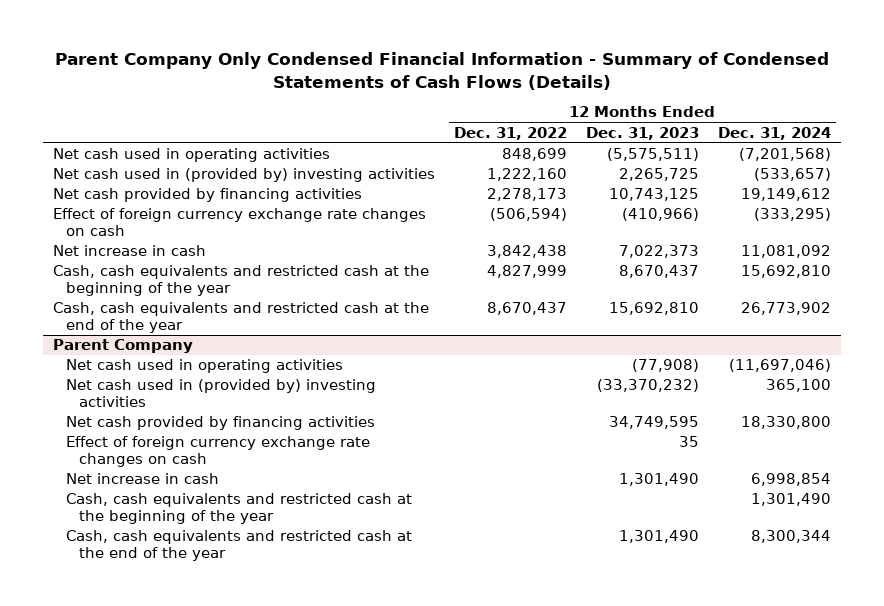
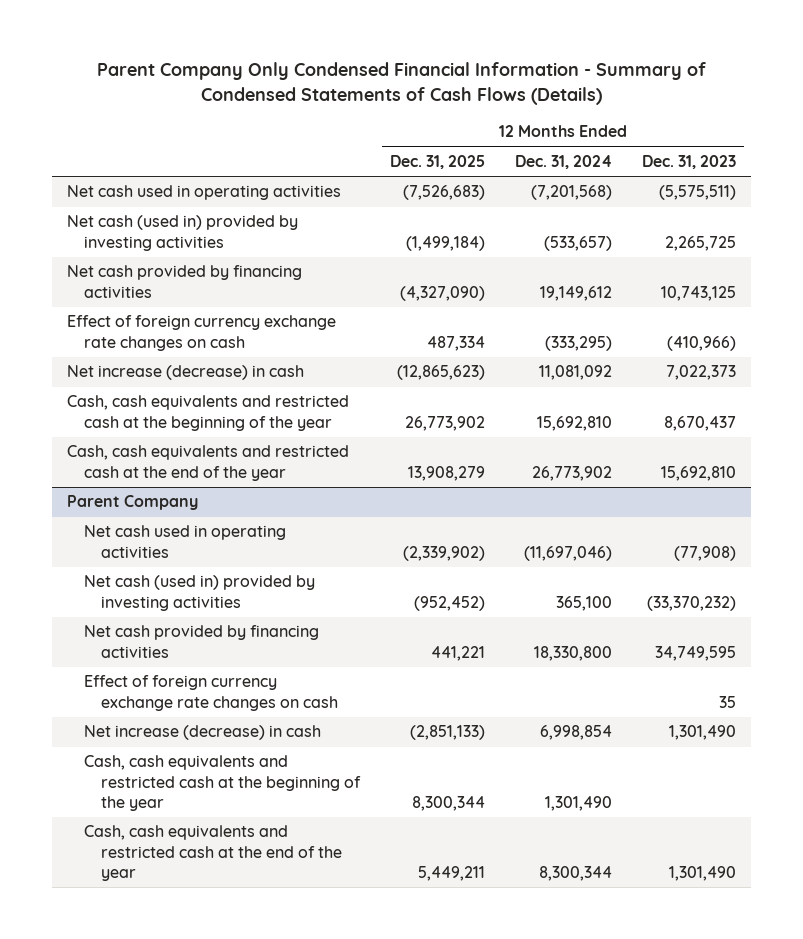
- | 12 Months Ended Dec. 31, 2022 | 12 Months Ended Dec. 31, 2023 | 12 Months Ended Dec. 31, 2024
+ | 12 Months Ended Dec. 31, 2025 | 12 Months Ended Dec. 31, 2024 | 12 Months Ended Dec. 31, 2023
- Net cash used in (provided by) investing activities | 1,222,160 | 2,265,725 | (533,657)
+ Net cash (used in) provided by investing activities | (1,499,184) | (533,657) | 2,265,725
- Net increase in cash | 3,842,438 | 7,022,373 | 11,081,092
+ Net increase (decrease) in cash | (12,865,623) | 11,081,092 | 7,022,373
@ Parent Company
- Net cash used in (provided by) investing activities | | (33,370,232) | 365,100
+ Net cash (used in) provided by investing activities | (952,452) | 365,100 | (33,370,232)
- Net increase in cash | | 1,301,490 | 6,998,854
+ Net increase (decrease) in cash | (2,851,133) | 6,998,854 | 1,301,490

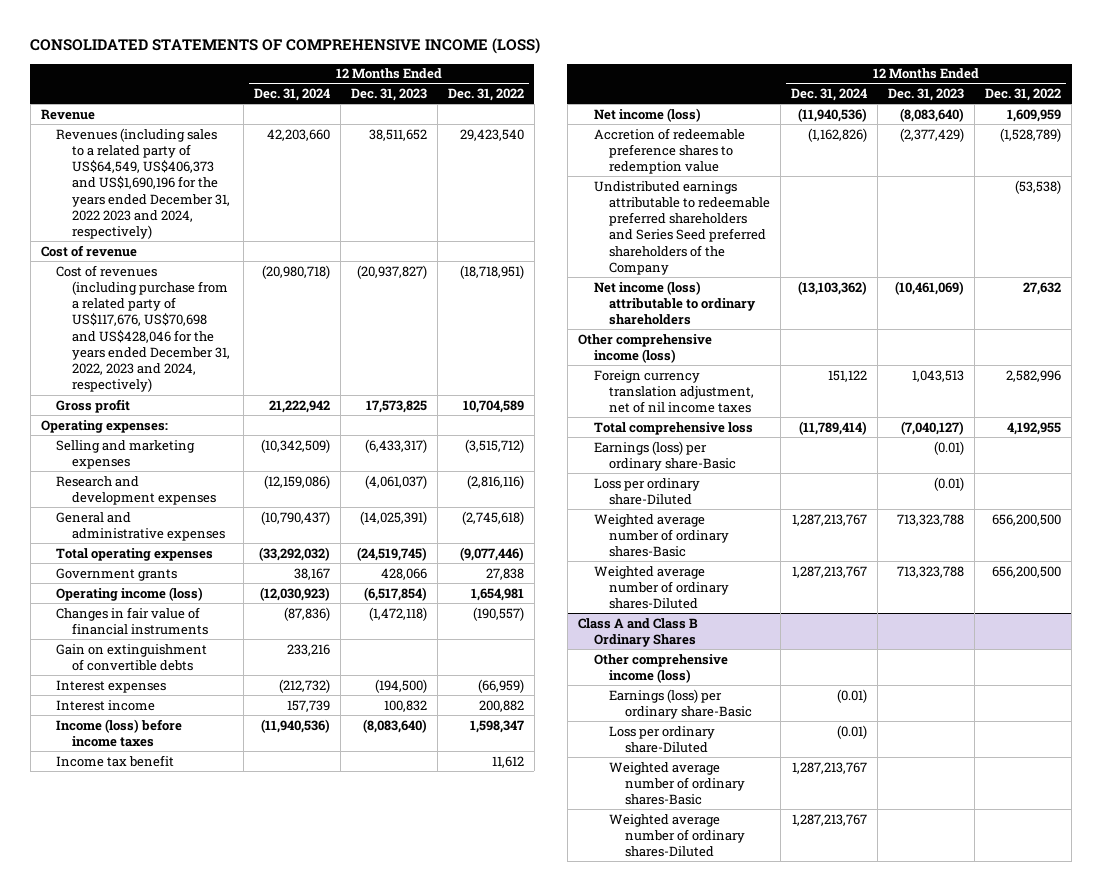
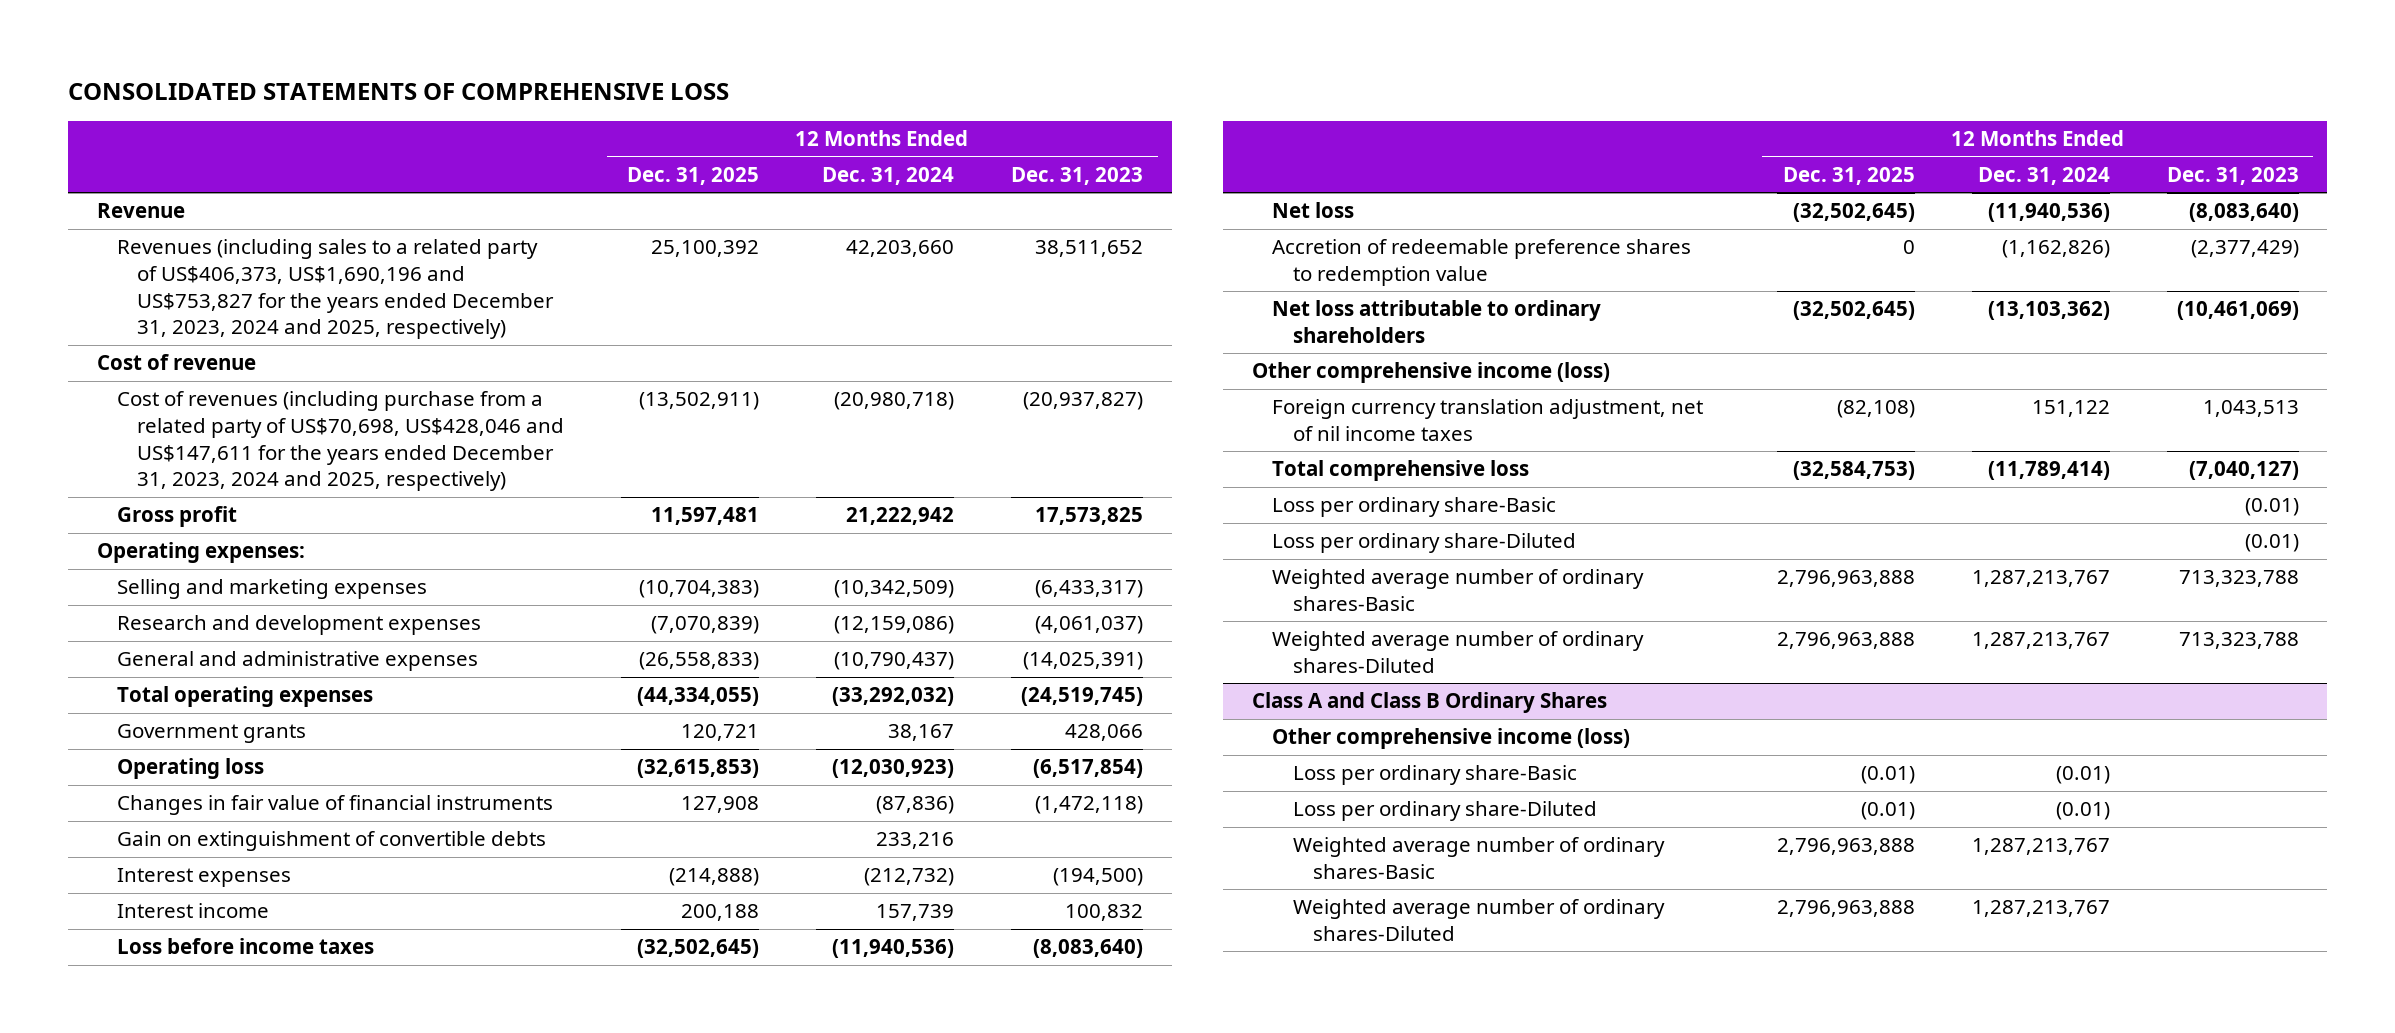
- CONSOLIDATED STATEMENTS OF COMPREHENSIVE INCOME (LOSS)
+ CONSOLIDATED STATEMENTS OF COMPREHENSIVE LOSS
- | 12 Months Ended Dec. 31, 2024 | 12 Months Ended Dec. 31, 2023 | 12 Months Ended Dec. 31, 2022
+ | 12 Months Ended Dec. 31, 2025 | 12 Months Ended Dec. 31, 2024 | 12 Months Ended Dec. 31, 2023
- Revenues (including sales to a related party of US$64,549, US$406,373 and US$1,690,196 for the years ended December 31, 2022 2023 and 2024, respectively) | 42,203,660 | 38,511,652 | 29,423,540
+ Revenues (including sales to a related party of US$406,373, US$1,690,196 and US$753,827 for the years ended December 31, 2023, 2024 and 2025, respectively) | 25,100,392 | 42,203,660 | 38,511,652
- Cost of revenues (including purchase from a related party of US$117,676, US$70,698 and US$428,046 for the years ended December 31, 2022, 2023 and 2024, respectively) | (20,980,718) | (20,937,827) | (18,718,951)
+ Cost of revenues (including purchase from a related party of US$70,698, US$428,046 and US$147,611 for the years ended December 31, 2023, 2024 and 2025, respectively) | (13,502,911) | (20,980,718) | (20,937,827)
- Operating income (loss) | (12,030,923) | (6,517,854) | 1,654,981
+ Operating loss | (32,615,853) | (12,030,923) | (6,517,854)
- Income (loss) before income taxes | (11,940,536) | (8,083,640) | 1,598,347
- Income tax benefit | | | 11,612
- Net income (loss) | (11,940,536) | (8,083,640) | 1,609,959
+ Loss before income taxes | (32,502,645) | (11,940,536) | (8,083,640)
+ Net loss | (32,502,645) | (11,940,536) | (8,083,640)
- Undistributed earnings attributable to redeemable preferred shareholders and Series Seed preferred shareholders of the Company | | | (53,538)
- Net income (loss) attributable to ordinary shareholders | (13,103,362) | (10,461,069) | 27,632
+ Net loss attributable to ordinary shareholders | (32,502,645) | (13,103,362) | (10,461,069)
- Earnings (loss) per ordinary share-Basic | | (0.01) |
+ Loss per ordinary share-Basic | | | (0.01)
@ Class A and Class B Ordinary Shares
- Earnings (loss) per ordinary share-Basic | (0.01) | |
+ Loss per ordinary share-Basic | (0.01) | (0.01) |

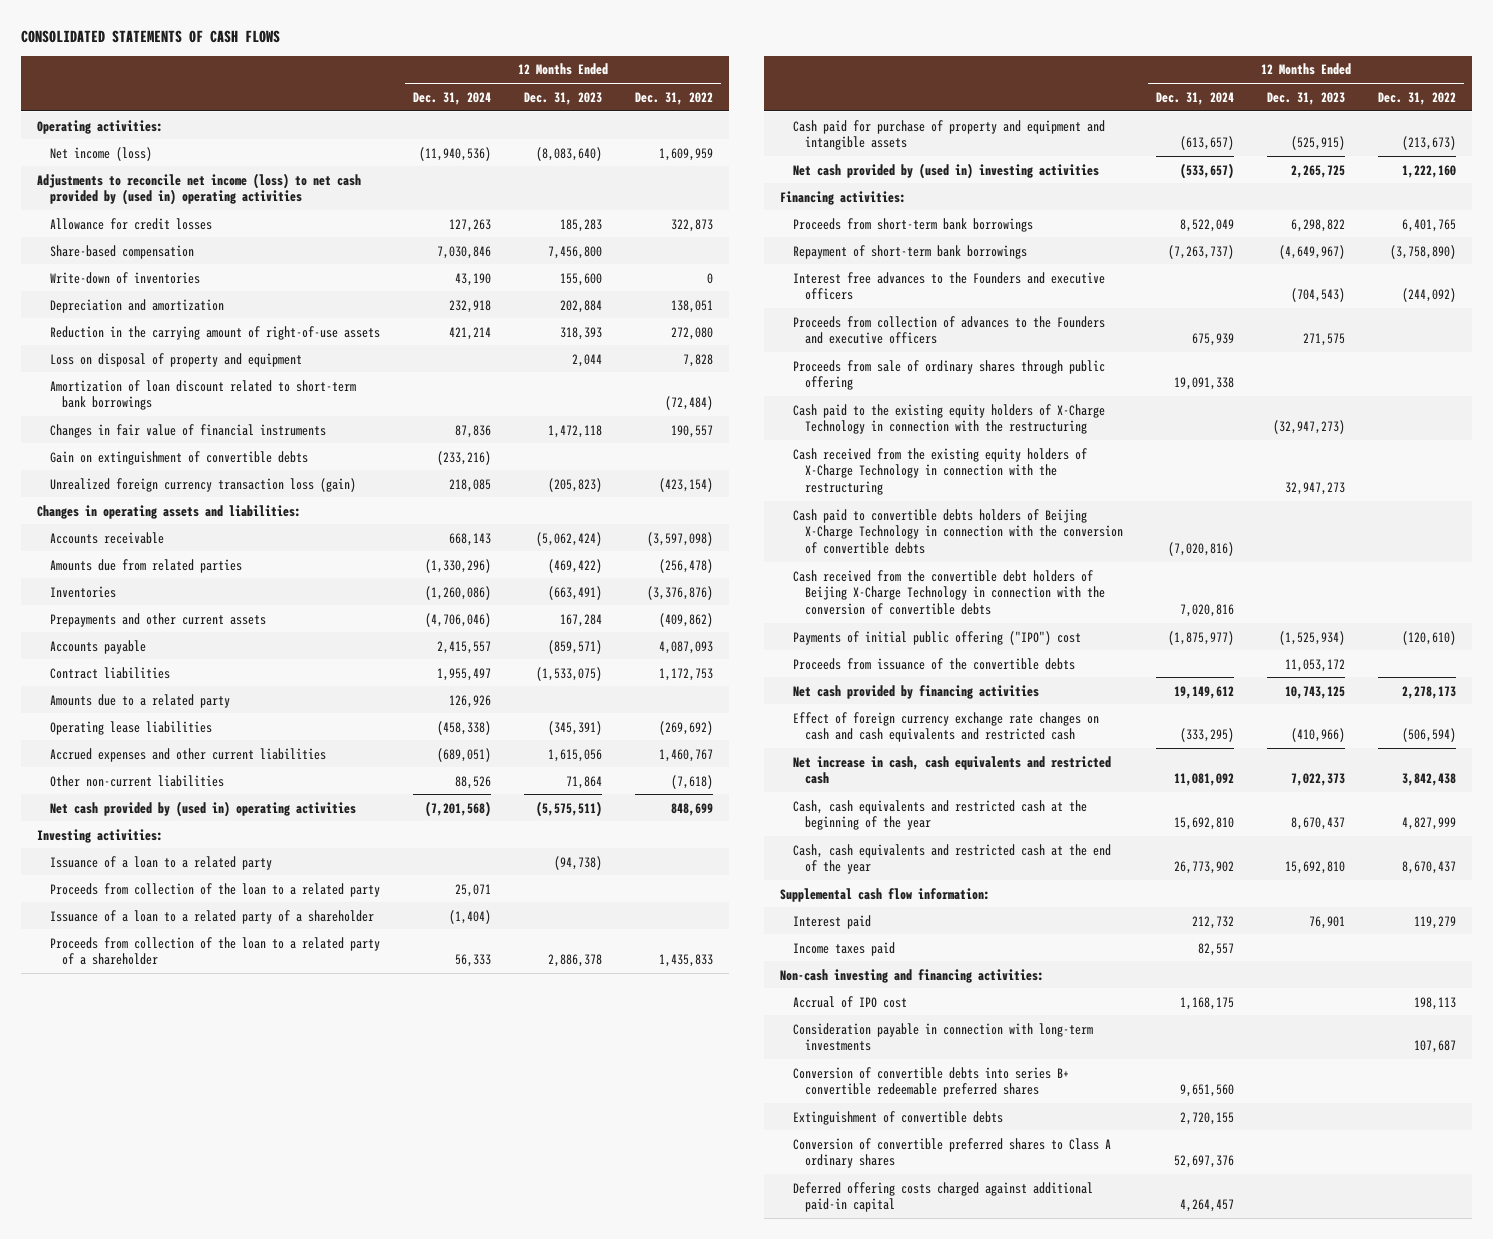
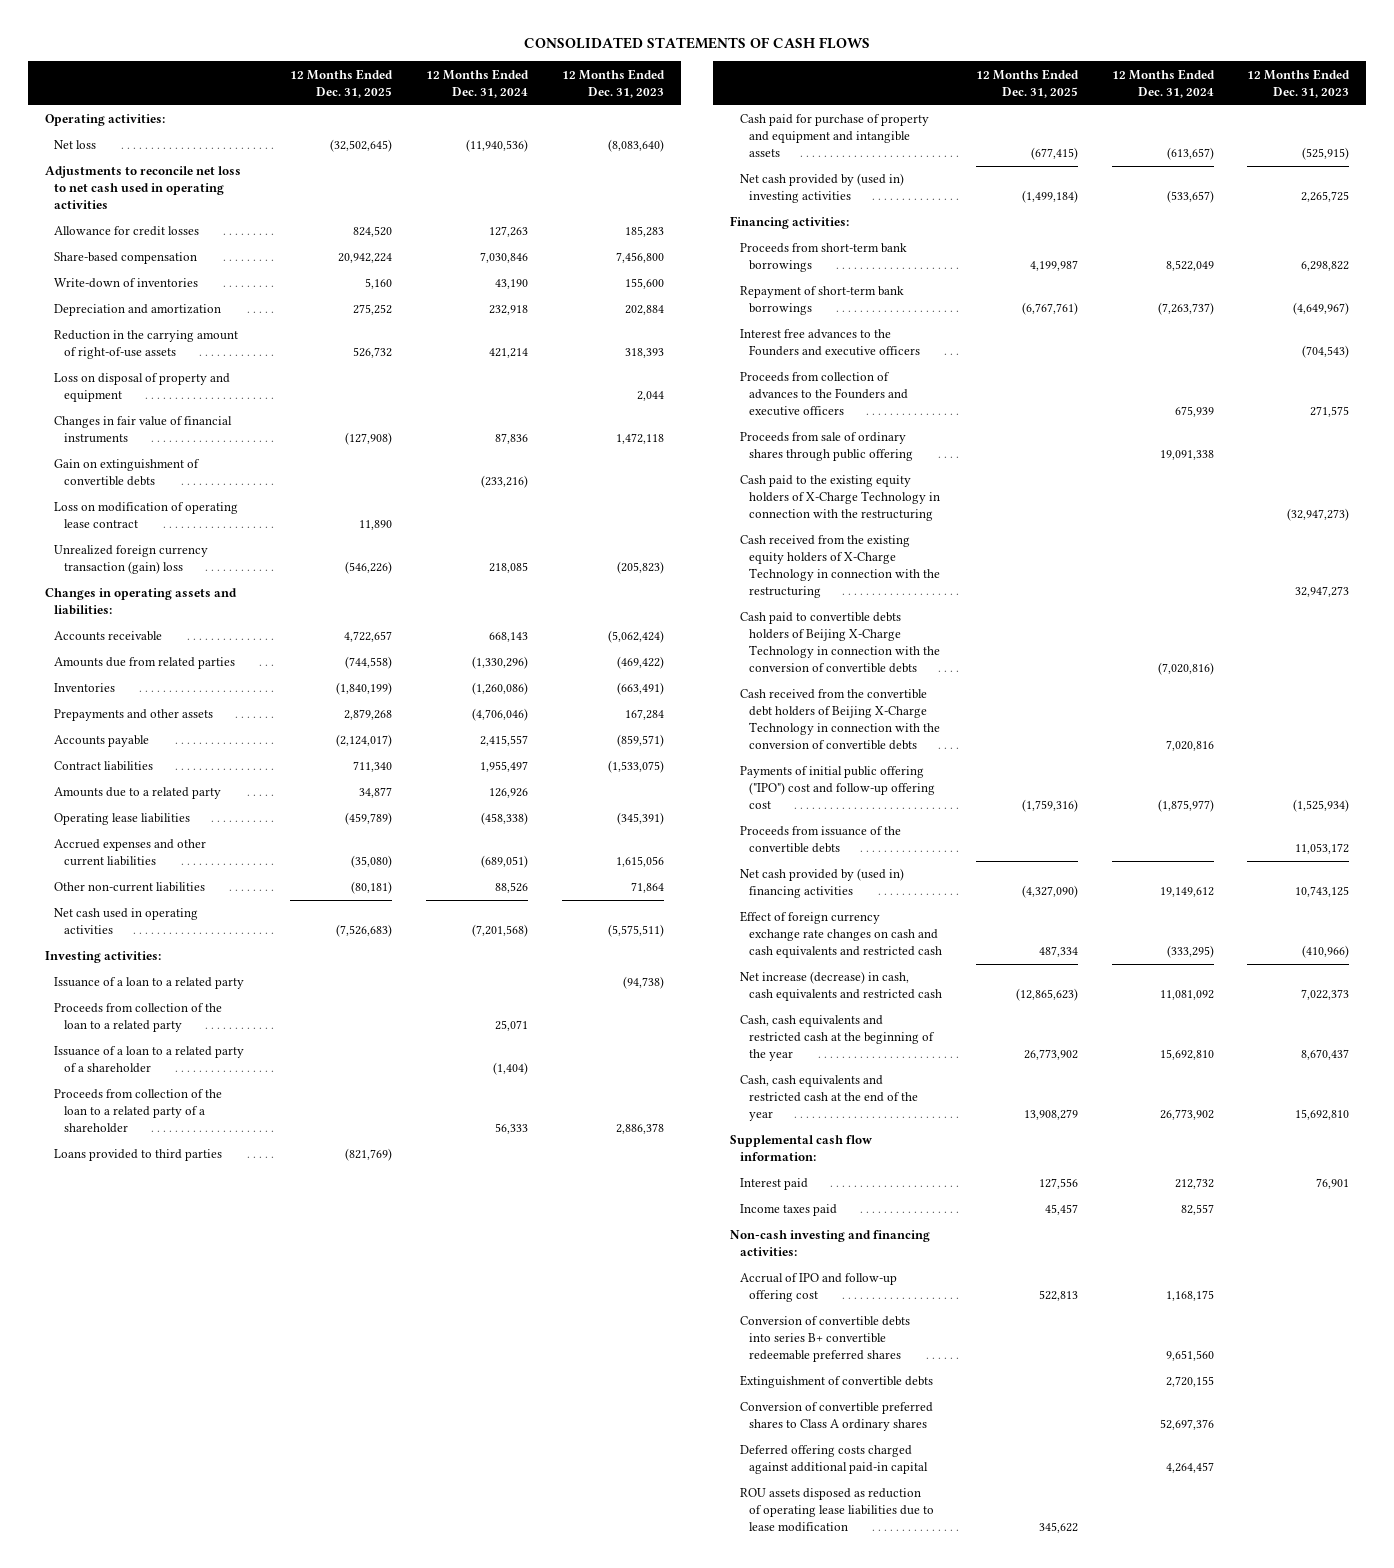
- | 12 Months Ended Dec. 31, 2024 | 12 Months Ended Dec. 31, 2023 | 12 Months Ended Dec. 31, 2022
+ | 12 Months Ended Dec. 31, 2025 | 12 Months Ended Dec. 31, 2024 | 12 Months Ended Dec. 31, 2023
- Net income (loss) | (11,940,536) | (8,083,640) | 1,609,959
- Adjustments to reconcile net income (loss) to net cash provided by (used in) operating activities
+ Net loss | (32,502,645) | (11,940,536) | (8,083,640)
+ Adjustments to reconcile net loss to net cash used in operating activities
- Amortization of loan discount related to short-term bank borrowings | | | (72,484)
- Unrealized foreign currency transaction loss (gain) | 218,085 | (205,823) | (423,154)
+ Loss on modification of operating lease contract | 11,890 | |
+ Unrealized foreign currency transaction (gain) loss | (546,226) | 218,085 | (205,823)
- Prepayments and other current assets | (4,706,046) | 167,284 | (409,862)
+ Prepayments and other assets | 2,879,268 | (4,706,046) | 167,284
- Net cash provided by (used in) operating activities | (7,201,568) | (5,575,511) | 848,699
+ Net cash used in operating activities | (7,526,683) | (7,201,568) | (5,575,511)
+ Loans provided to third parties | (821,769) | |
- Payments of initial public offering ("IPO") cost | (1,875,977) | (1,525,934) | (120,610)
+ Payments of initial public offering ("IPO") cost and follow-up offering cost | (1,759,316) | (1,875,977) | (1,525,934)
- Net cash provided by financing activities | 19,149,612 | 10,743,125 | 2,278,173
+ Net cash provided by (used in) financing activities | (4,327,090) | 19,149,612 | 10,743,125
- Net increase in cash, cash equivalents and restricted cash | 11,081,092 | 7,022,373 | 3,842,438
+ Net increase (decrease) in cash, cash equivalents and restricted cash | (12,865,623) | 11,081,092 | 7,022,373
- Accrual of IPO cost | 1,168,175 | | 198,113
- Consideration payable in connection with long-term investments | | | 107,687
+ Accrual of IPO and follow-up offering cost | 522,813 | 1,168,175 |
+ ROU assets disposed as reduction of operating lease liabilities due to lease modification | 345,622 | |

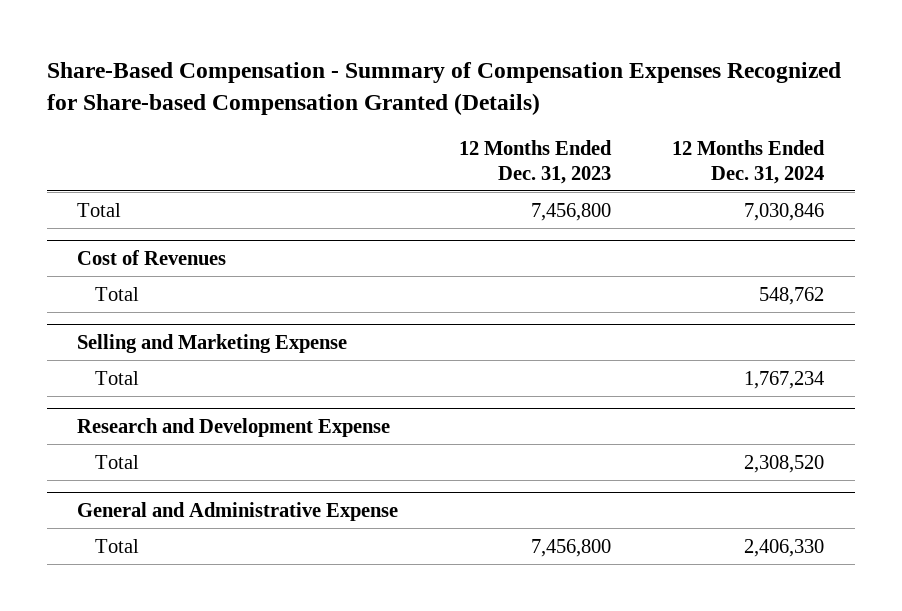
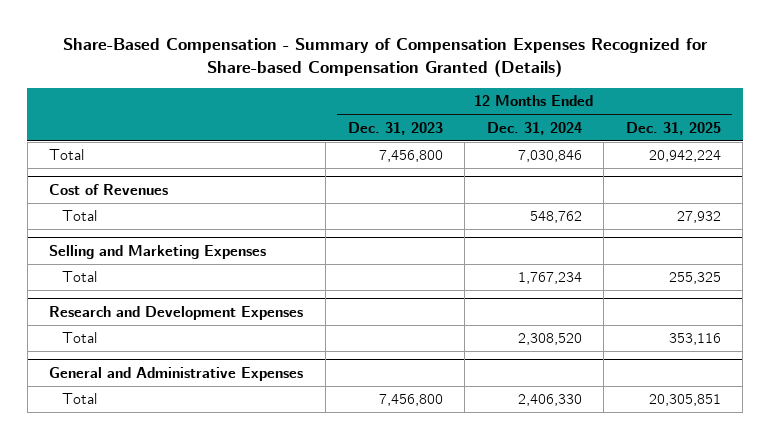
- | 12 Months Ended Dec. 31, 2023 | 12 Months Ended Dec. 31, 2024
+ | 12 Months Ended Dec. 31, 2023 | 12 Months Ended Dec. 31, 2024 | 12 Months Ended Dec. 31, 2025
- Selling and Marketing Expense
+ Selling and Marketing Expenses
- Research and Development Expense
+ Research and Development Expenses
- General and Administrative Expense
+ General and Administrative Expenses

